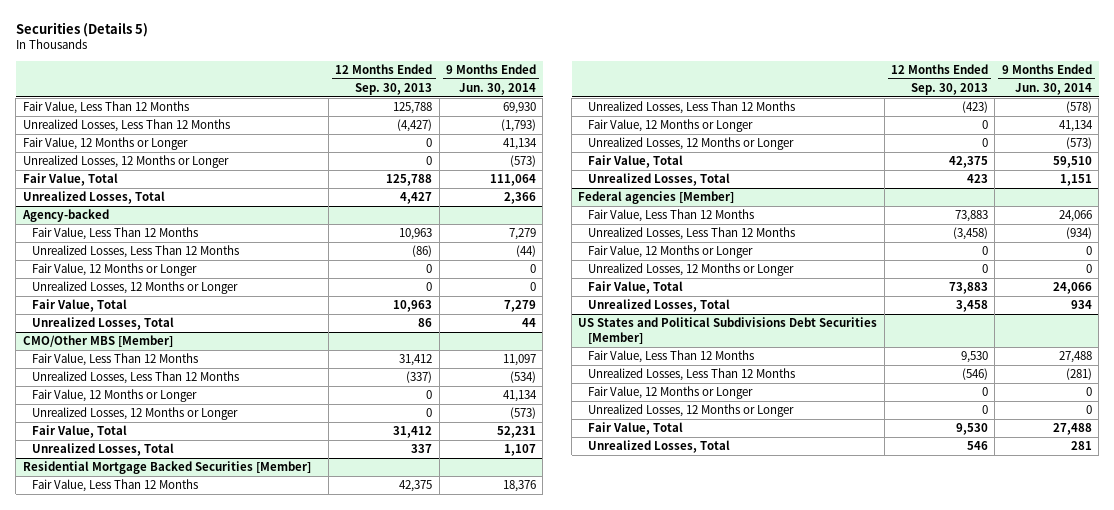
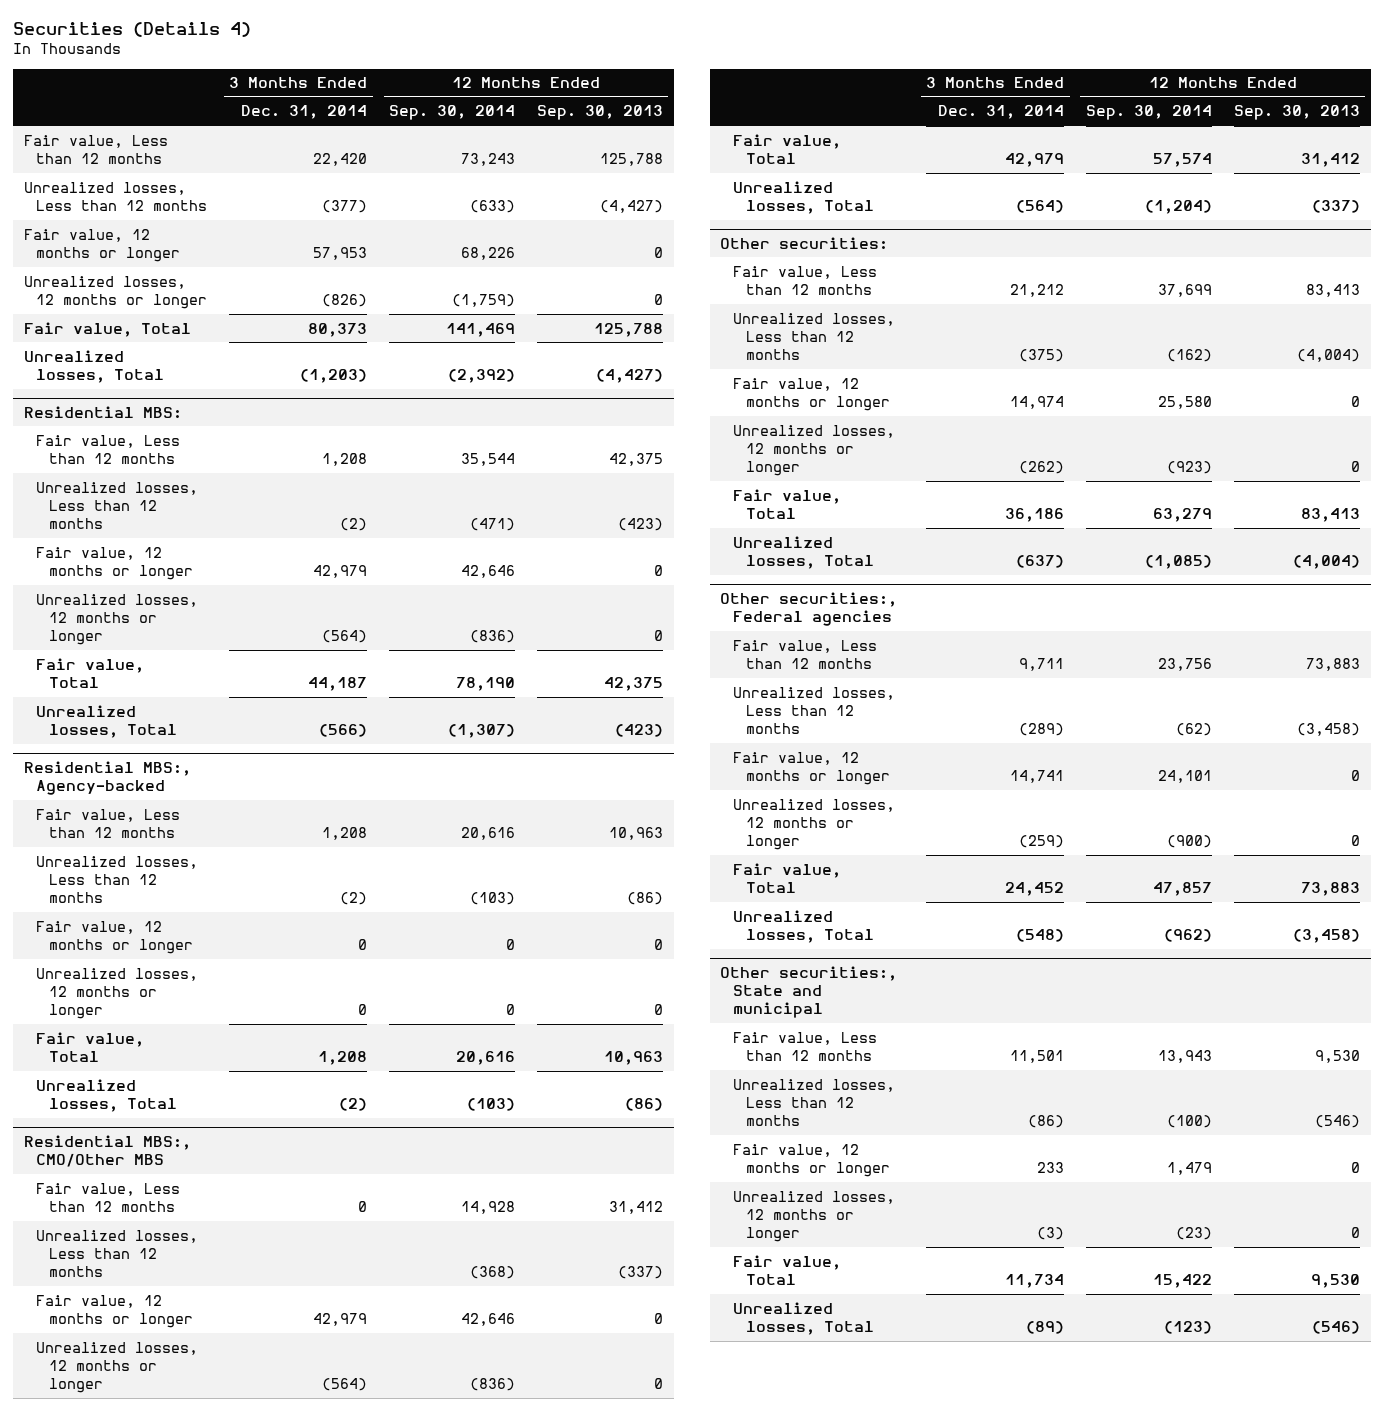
- Securities (Details 5)
+ Securities (Details 4)
- | 12 Months Ended Sep. 30, 2013 | 9 Months Ended Jun. 30, 2014
+ | 3 Months Ended Dec. 31, 2014 | 12 Months Ended Sep. 30, 2014 | 12 Months Ended Sep. 30, 2013
- Fair Value, Less Than 12 Months | 125,788 | 69,930
- Unrealized Losses, Less Than 12 Months | (4,427) | (1,793)
- Fair Value, 12 Months or Longer | 0 | 41,134
- Unrealized Losses, 12 Months or Longer | 0 | (573)
- Fair Value, Total | 125,788 | 111,064
- Unrealized Losses, Total | 4,427 | 2,366
- Agency-backed
- Fair Value, Less Than 12 Months | 10,963 | 7,279
- Unrealized Losses, Less Than 12 Months | (86) | (44)
- Fair Value, 12 Months or Longer | 0 | 0
- Unrealized Losses, 12 Months or Longer | 0 | 0
- Fair Value, Total | 10,963 | 7,279
- Unrealized Losses, Total | 86 | 44
- CMO/Other MBS [Member]
- Fair Value, Less Than 12 Months | 31,412 | 11,097
- Unrealized Losses, Less Than 12 Months | (337) | (534)
- Fair Value, 12 Months or Longer | 0 | 41,134
- Unrealized Losses, 12 Months or Longer | 0 | (573)
- Fair Value, Total | 31,412 | 52,231
- Unrealized Losses, Total | 337 | 1,107
- Residential Mortgage Backed Securities [Member]
- Fair Value, Less Than 12 Months | 42,375 | 18,376
- Unrealized Losses, Less Than 12 Months | (423) | (578)
- Fair Value, 12 Months or Longer | 0 | 41,134
- Unrealized Losses, 12 Months or Longer | 0 | (573)
- Fair Value, Total | 42,375 | 59,510
- Unrealized Losses, Total | 423 | 1,151
- Federal agencies [Member]
- Fair Value, Less Than 12 Months | 73,883 | 24,066
- Unrealized Losses, Less Than 12 Months | (3,458) | (934)
- Fair Value, 12 Months or Longer | 0 | 0
- Unrealized Losses, 12 Months or Longer | 0 | 0
- Fair Value, Total | 73,883 | 24,066
- Unrealized Losses, Total | 3,458 | 934
- US States and Political Subdivisions Debt Securities [Member]
- Fair Value, Less Than 12 Months | 9,530 | 27,488
- Unrealized Losses, Less Than 12 Months | (546) | (281)
- Fair Value, 12 Months or Longer | 0 | 0
- Unrealized Losses, 12 Months or Longer | 0 | 0
- Fair Value, Total | 9,530 | 27,488
- Unrealized Losses, Total | 546 | 281
+ Fair value, Less than 12 months | 22,420 | 73,243 | 125,788
+ Unrealized losses, Less than 12 months | (377) | (633) | (4,427)
+ Fair value, 12 months or longer | 57,953 | 68,226 | 0
+ Unrealized losses, 12 months or longer | (826) | (1,759) | 0
+ Fair value, Total | 80,373 | 141,469 | 125,788
+ Unrealized losses, Total | (1,203) | (2,392) | (4,427)
+ Residential MBS:
+ Fair value, Less than 12 months | 1,208 | 35,544 | 42,375
+ Unrealized losses, Less than 12 months | (2) | (471) | (423)
+ Fair value, 12 months or longer | 42,979 | 42,646 | 0
+ Unrealized losses, 12 months or longer | (564) | (836) | 0
+ Fair value, Total | 44,187 | 78,190 | 42,375
+ Unrealized losses, Total | (566) | (1,307) | (423)
+ Residential MBS:, Agency-backed
+ Fair value, Less than 12 months | 1,208 | 20,616 | 10,963
+ Unrealized losses, Less than 12 months | (2) | (103) | (86)
+ Fair value, 12 months or longer | 0 | 0 | 0
+ Unrealized losses, 12 months or longer | 0 | 0 | 0
+ Fair value, Total | 1,208 | 20,616 | 10,963
+ Unrealized losses, Total | (2) | (103) | (86)
+ Residential MBS:, CMO/Other MBS
+ Fair value, Less than 12 months | 0 | 14,928 | 31,412
+ Unrealized losses, Less than 12 months | | (368) | (337)
+ Fair value, 12 months or longer | 42,979 | 42,646 | 0
+ Unrealized losses, 12 months or longer | (564) | (836) | 0
+ Fair value, Total | 42,979 | 57,574 | 31,412
+ Unrealized losses, Total | (564) | (1,204) | (337)
+ Other securities:
+ Fair value, Less than 12 months | 21,212 | 37,699 | 83,413
+ Unrealized losses, Less than 12 months | (375) | (162) | (4,004)
+ Fair value, 12 months or longer | 14,974 | 25,580 | 0
+ Unrealized losses, 12 months or longer | (262) | (923) | 0
+ Fair value, Total | 36,186 | 63,279 | 83,413
+ Unrealized losses, Total | (637) | (1,085) | (4,004)
+ Other securities:, Federal agencies
+ Fair value, Less than 12 months | 9,711 | 23,756 | 73,883
+ Unrealized losses, Less than 12 months | (289) | (62) | (3,458)
+ Fair value, 12 months or longer | 14,741 | 24,101 | 0
+ Unrealized losses, 12 months or longer | (259) | (900) | 0
+ Fair value, Total | 24,452 | 47,857 | 73,883
+ Unrealized losses, Total | (548) | (962) | (3,458)
+ Other securities:, State and municipal
+ Fair value, Less than 12 months | 11,501 | 13,943 | 9,530
+ Unrealized losses, Less than 12 months | (86) | (100) | (546)
+ Fair value, 12 months or longer | 233 | 1,479 | 0
+ Unrealized losses, 12 months or longer | (3) | (23) | 0
+ Fair value, Total | 11,734 | 15,422 | 9,530
+ Unrealized losses, Total | (89) | (123) | (546)

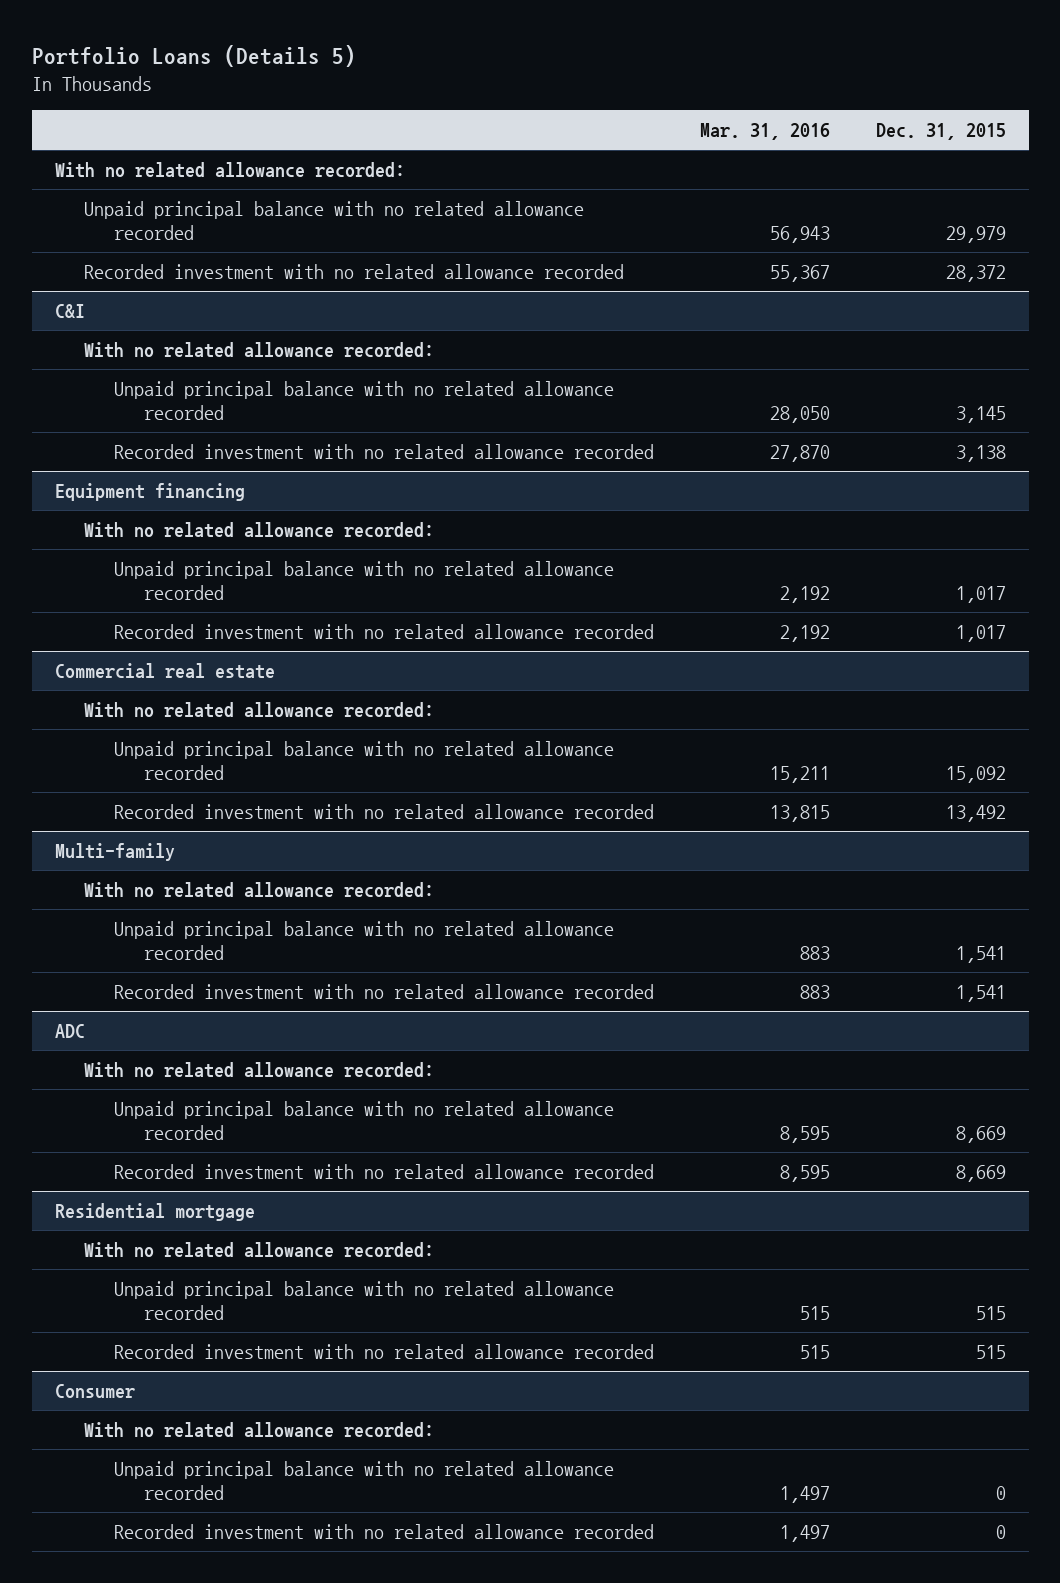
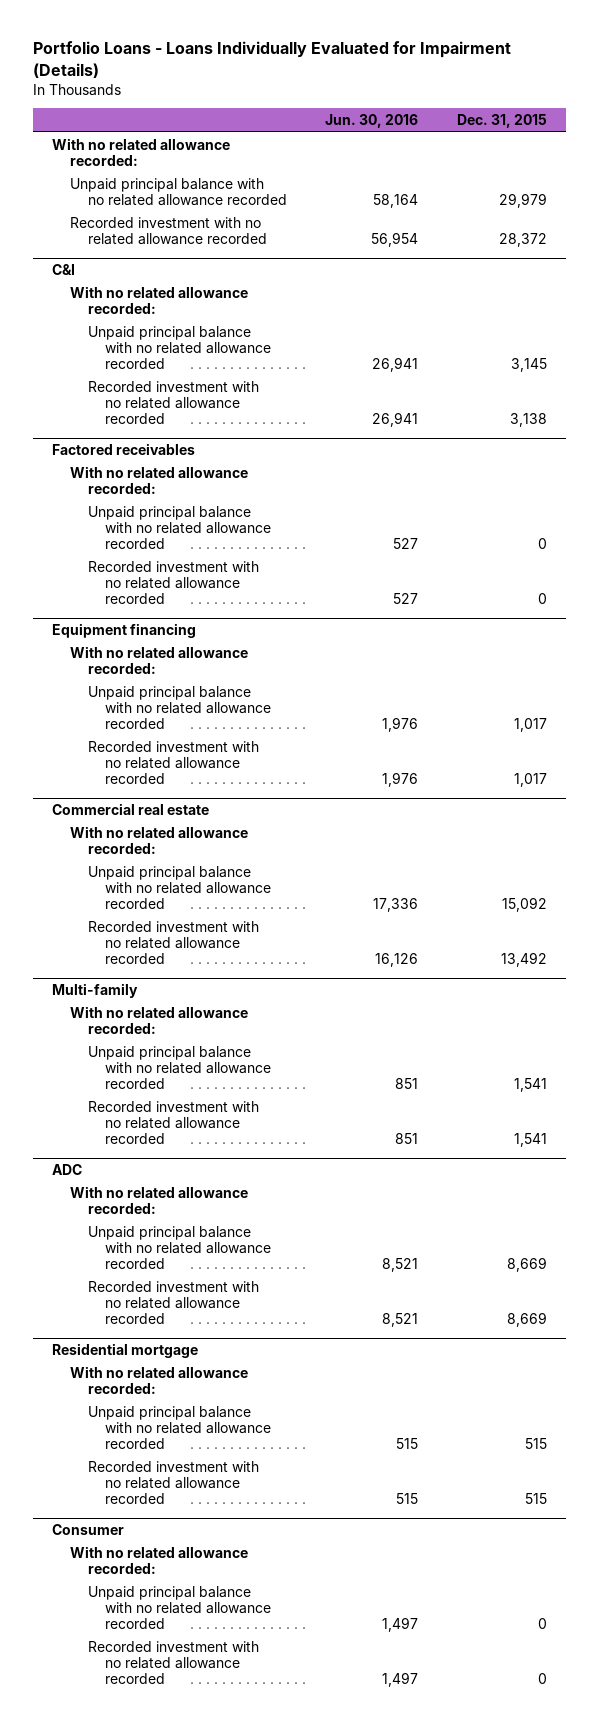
- Portfolio Loans (Details 5)
+ Portfolio Loans - Loans Individually Evaluated for Impairment (Details)
- | Mar. 31, 2016 | Dec. 31, 2015
+ | Jun. 30, 2016 | Dec. 31, 2015
+ Factored receivables
+ With no related allowance recorded:
+ Unpaid principal balance with no related allowance recorded | 527 | 0
+ Recorded investment with no related allowance recorded | 527 | 0

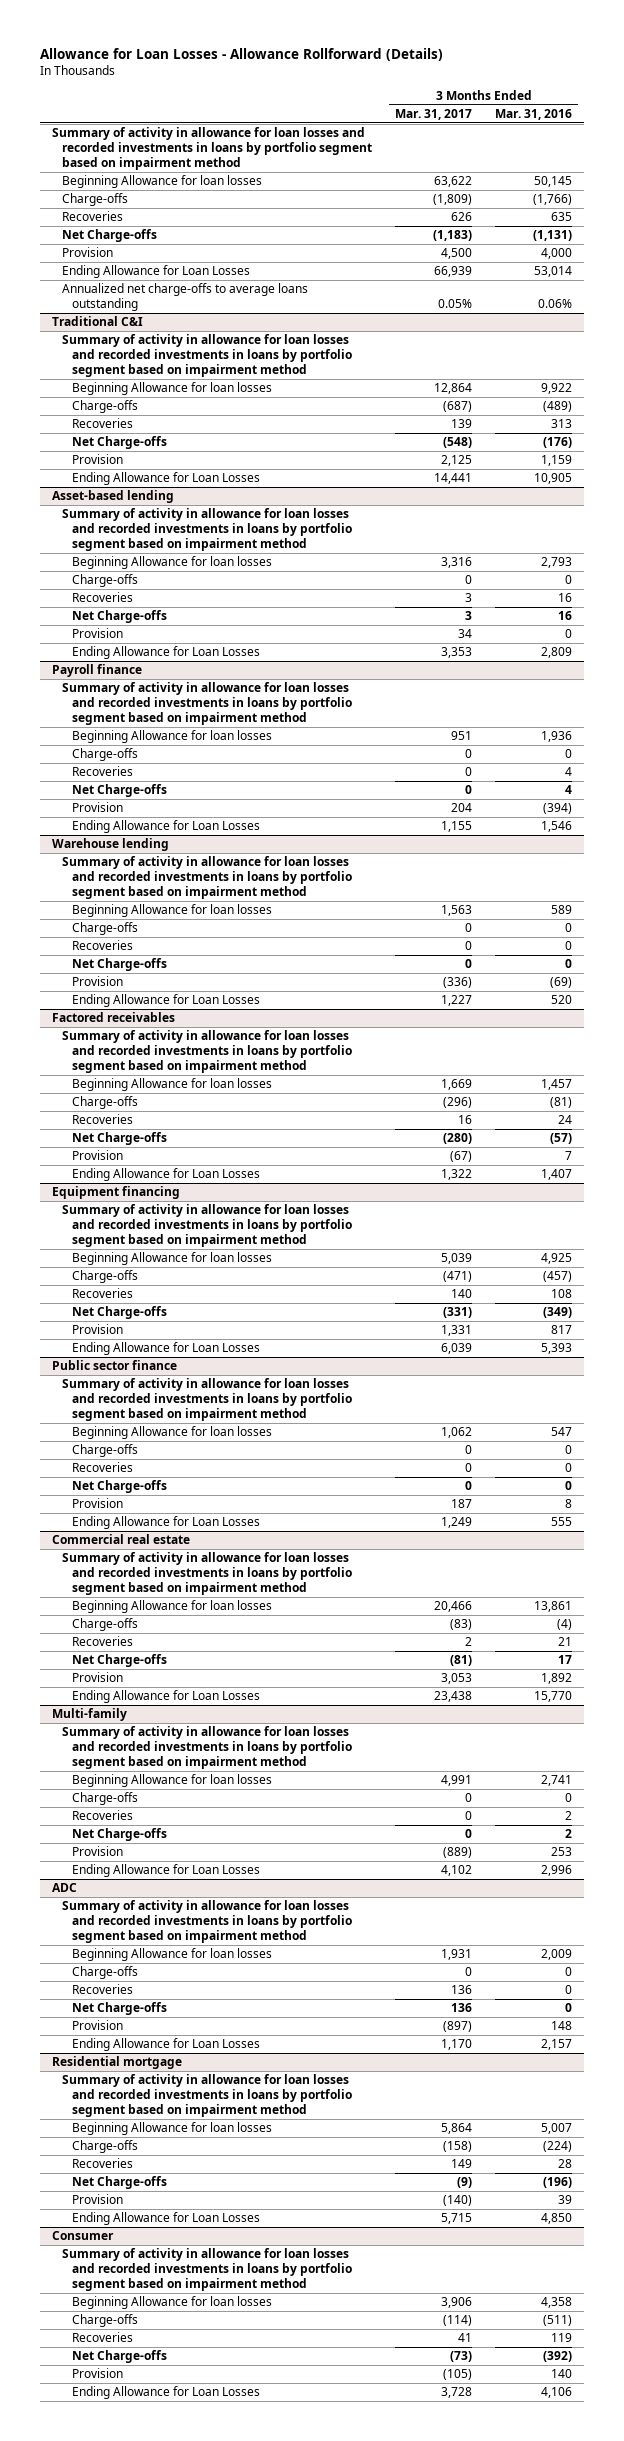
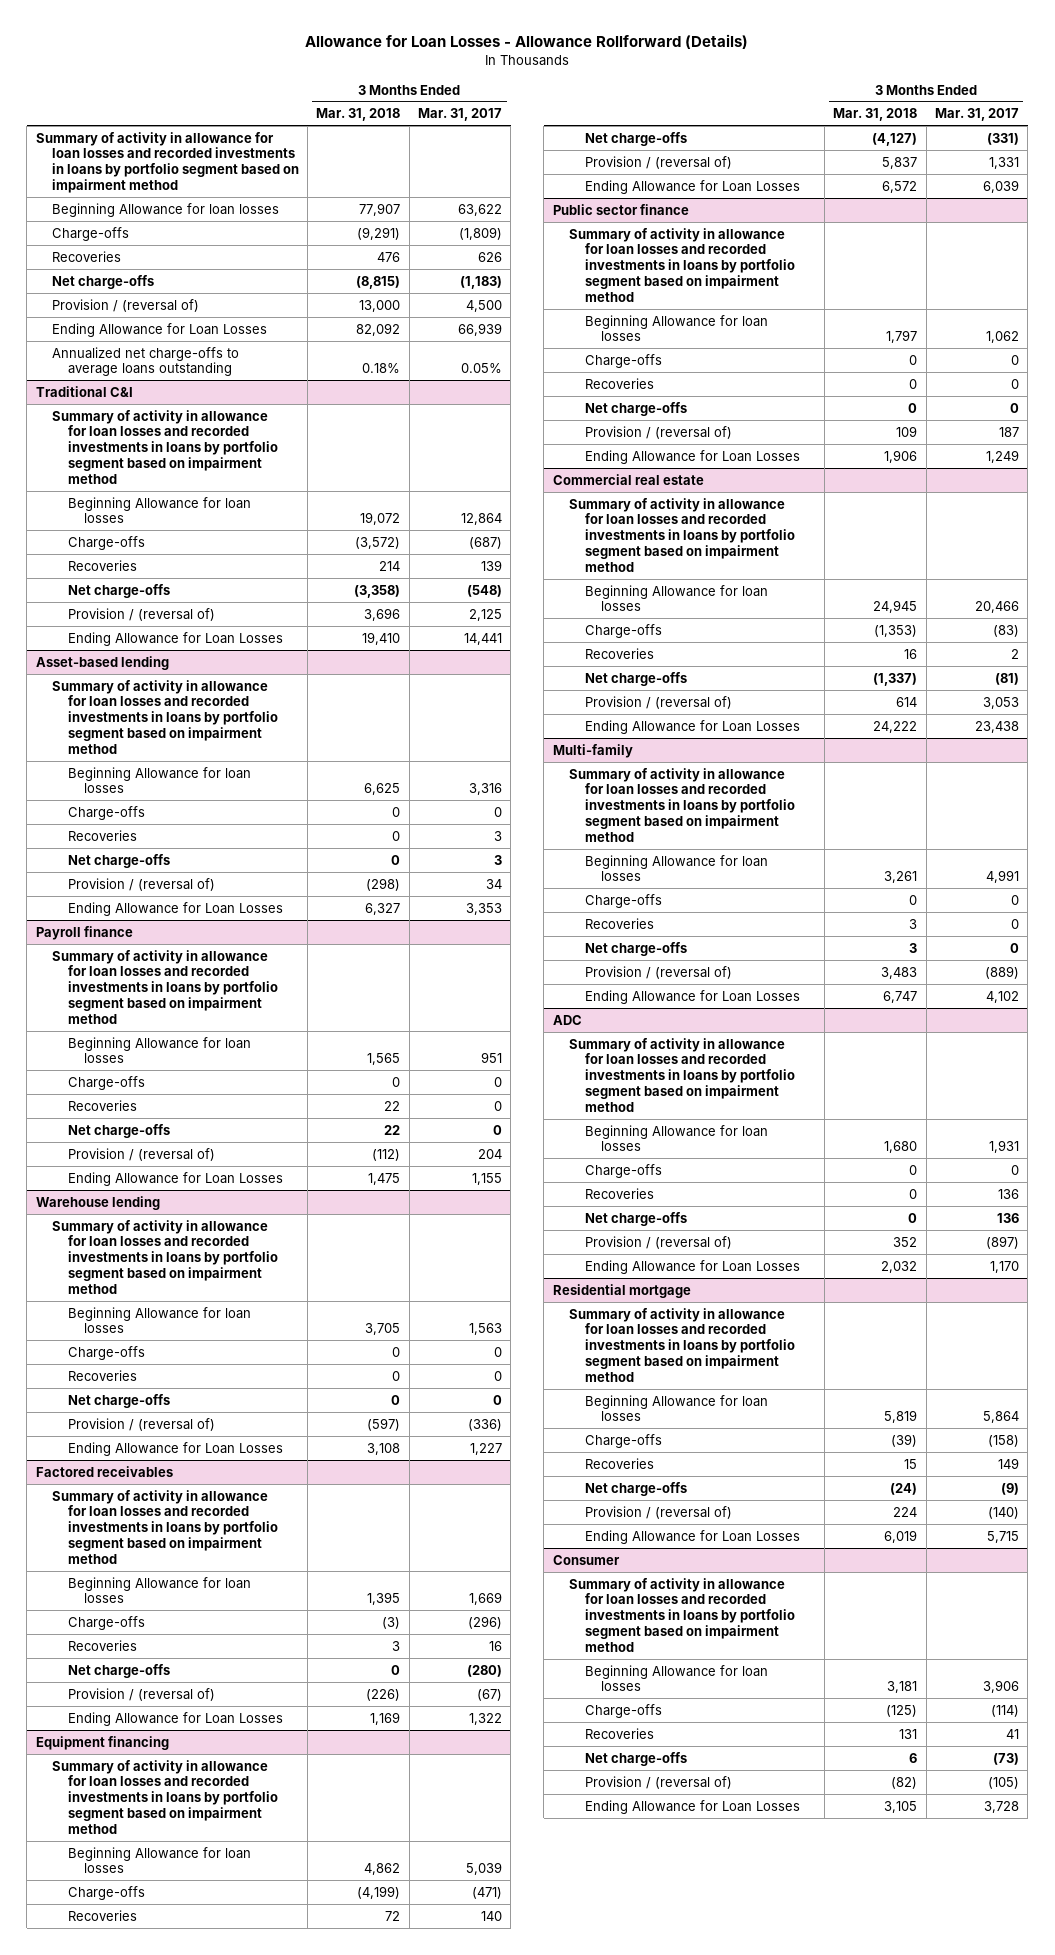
- | 3 Months Ended Mar. 31, 2017 | 3 Months Ended Mar. 31, 2016
+ | 3 Months Ended Mar. 31, 2018 | 3 Months Ended Mar. 31, 2017
- Net Charge-offs | (1,183) | (1,131)
- Provision | 4,500 | 4,000
+ Net charge-offs | (8,815) | (1,183)
+ Provision / (reversal of) | 13,000 | 4,500
@ Traditional C&I
- Net Charge-offs | (548) | (176)
- Provision | 2,125 | 1,159
+ Net charge-offs | (3,358) | (548)
+ Provision / (reversal of) | 3,696 | 2,125
@ Asset-based lending
- Net Charge-offs | 3 | 16
- Provision | 34 | 0
+ Net charge-offs | 0 | 3
+ Provision / (reversal of) | (298) | 34
@ Payroll finance
- Net Charge-offs | 0 | 4
- Provision | 204 | (394)
+ Net charge-offs | 22 | 0
+ Provision / (reversal of) | (112) | 204
@ Warehouse lending
- Net Charge-offs | 0 | 0
- Provision | (336) | (69)
+ Net charge-offs | 0 | 0
+ Provision / (reversal of) | (597) | (336)
@ Factored receivables
- Net Charge-offs | (280) | (57)
- Provision | (67) | 7
+ Net charge-offs | 0 | (280)
+ Provision / (reversal of) | (226) | (67)
@ Equipment financing
- Net Charge-offs | (331) | (349)
- Provision | 1,331 | 817
+ Net charge-offs | (4,127) | (331)
+ Provision / (reversal of) | 5,837 | 1,331
@ Public sector finance
- Net Charge-offs | 0 | 0
- Provision | 187 | 8
+ Net charge-offs | 0 | 0
+ Provision / (reversal of) | 109 | 187
@ Commercial real estate
- Net Charge-offs | (81) | 17
- Provision | 3,053 | 1,892
+ Net charge-offs | (1,337) | (81)
+ Provision / (reversal of) | 614 | 3,053
@ Multi-family
- Net Charge-offs | 0 | 2
- Provision | (889) | 253
+ Net charge-offs | 3 | 0
+ Provision / (reversal of) | 3,483 | (889)
@ ADC
- Net Charge-offs | 136 | 0
- Provision | (897) | 148
+ Net charge-offs | 0 | 136
+ Provision / (reversal of) | 352 | (897)
@ Residential mortgage
- Net Charge-offs | (9) | (196)
- Provision | (140) | 39
+ Net charge-offs | (24) | (9)
+ Provision / (reversal of) | 224 | (140)
@ Consumer
- Net Charge-offs | (73) | (392)
- Provision | (105) | 140
+ Net charge-offs | 6 | (73)
+ Provision / (reversal of) | (82) | (105)

